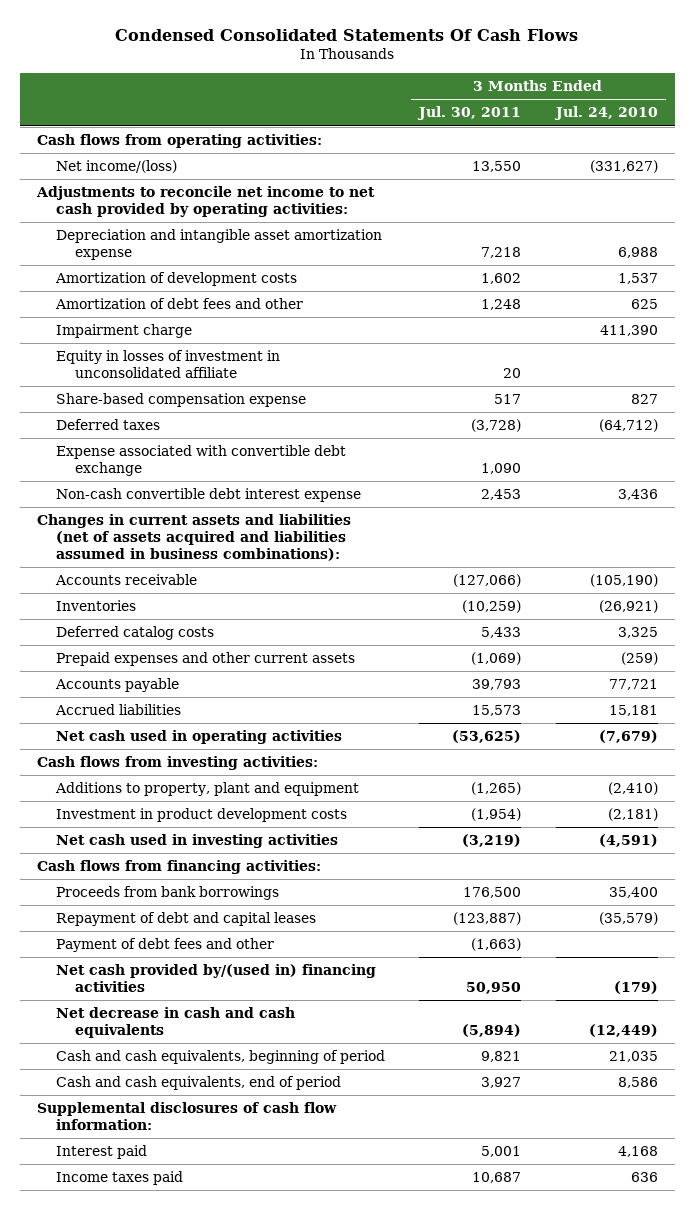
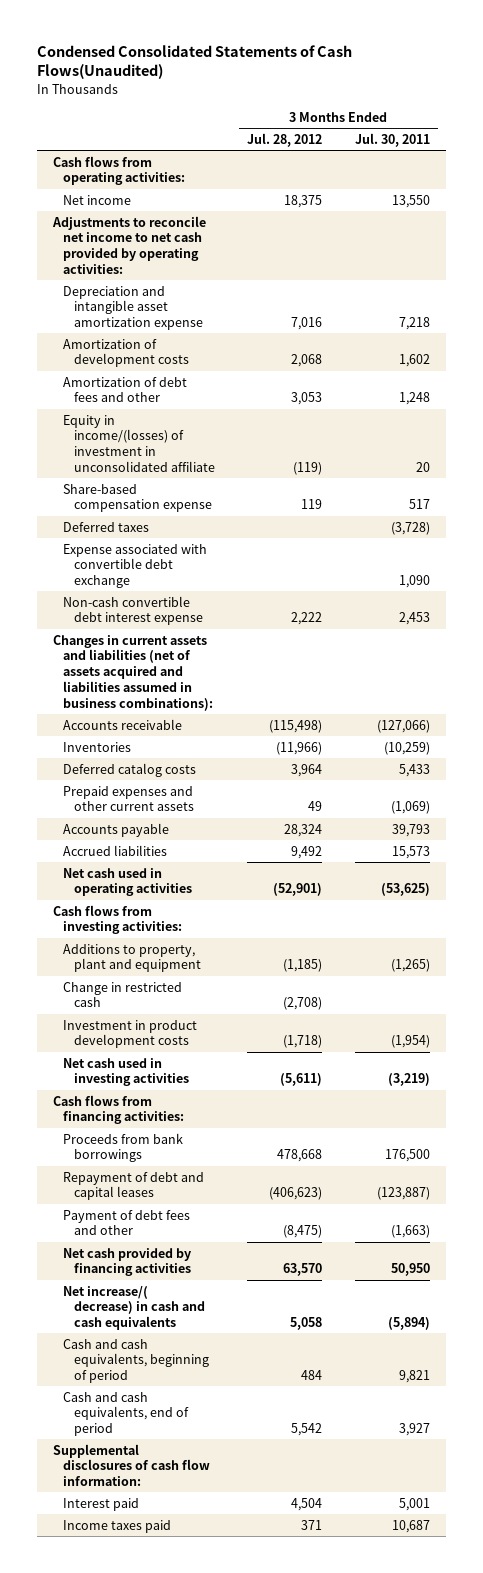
- Condensed Consolidated Statements Of Cash Flows
+ Condensed Consolidated Statements of Cash Flows(Unaudited)
- | 3 Months Ended Jul. 30, 2011 | 3 Months Ended Jul. 24, 2010
+ | 3 Months Ended Jul. 28, 2012 | 3 Months Ended Jul. 30, 2011
- Net income/(loss) | 13,550 | (331,627)
+ Net income | 18,375 | 13,550
- Impairment charge | | 411,390
- Equity in losses of investment in unconsolidated affiliate | 20 |
+ Equity in income/(losses) of investment in unconsolidated affiliate | (119) | 20
+ Change in restricted cash | (2,708) |
- Net cash provided by/(used in) financing activities | 50,950 | (179)
- Net decrease in cash and cash equivalents | (5,894) | (12,449)
+ Net cash provided by financing activities | 63,570 | 50,950
+ Net increase/( decrease) in cash and cash equivalents | 5,058 | (5,894)

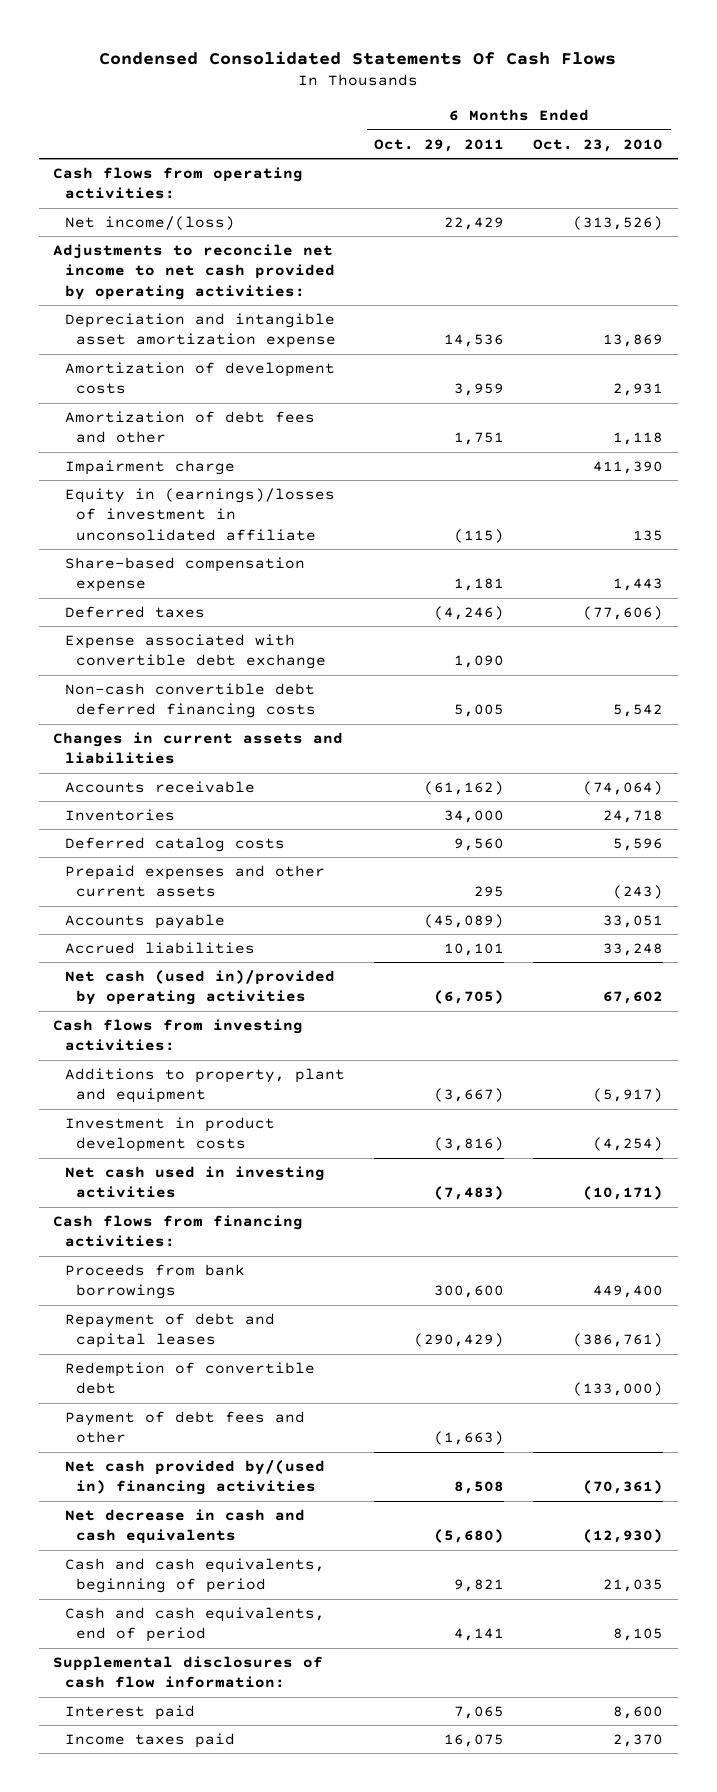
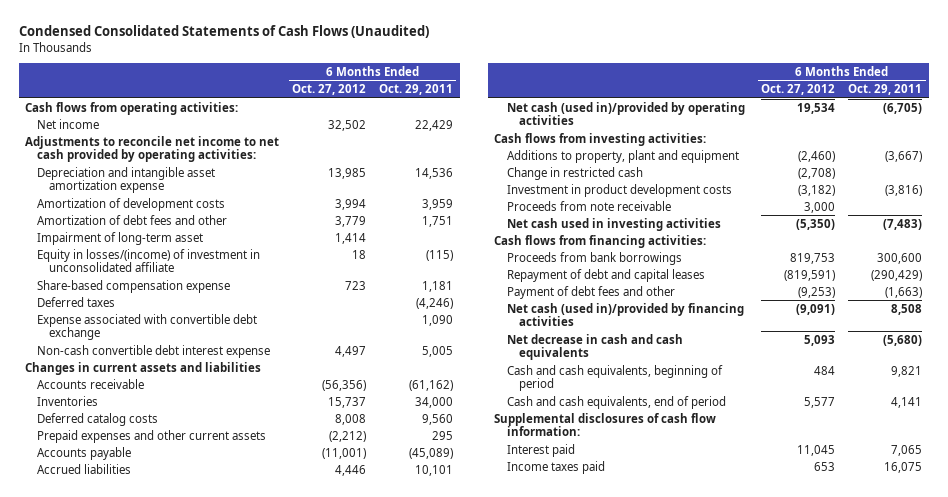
- Condensed Consolidated Statements Of Cash Flows
+ Condensed Consolidated Statements of Cash Flows (Unaudited)
- | 6 Months Ended Oct. 29, 2011 | 6 Months Ended Oct. 23, 2010
+ | 6 Months Ended Oct. 27, 2012 | 6 Months Ended Oct. 29, 2011
- Net income/(loss) | 22,429 | (313,526)
+ Net income | 32,502 | 22,429
- Impairment charge | | 411,390
- Equity in (earnings)/losses of investment in unconsolidated affiliate | (115) | 135
+ Impairment of long-term asset | 1,414 |
+ Equity in losses/(income) of investment in unconsolidated affiliate | 18 | (115)
- Non-cash convertible debt deferred financing costs | 5,005 | 5,542
+ Non-cash convertible debt interest expense | 4,497 | 5,005
+ Change in restricted cash | (2,708) |
+ Proceeds from note receivable | 3,000 |
- Redemption of convertible debt | | (133,000)
- Net cash provided by/(used in) financing activities | 8,508 | (70,361)
+ Net cash (used in)/provided by financing activities | (9,091) | 8,508

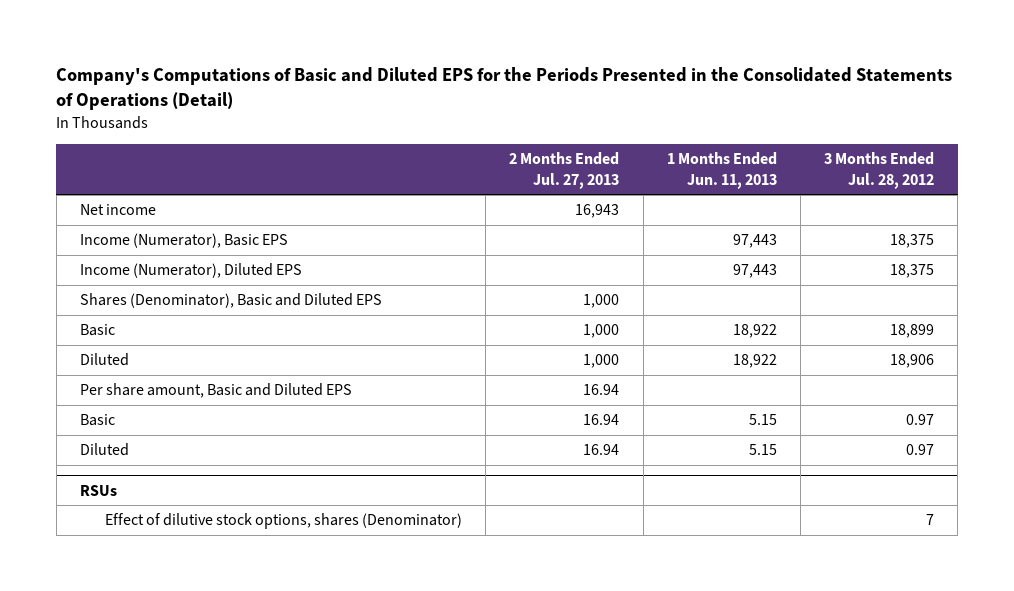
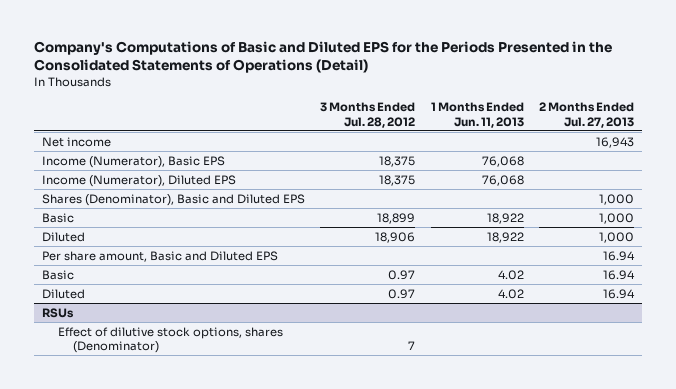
- | 2 Months Ended Jul. 27, 2013 | 1 Months Ended Jun. 11, 2013 | 3 Months Ended Jul. 28, 2012
+ | 3 Months Ended Jul. 28, 2012 | 1 Months Ended Jun. 11, 2013 | 2 Months Ended Jul. 27, 2013
- Income (Numerator), Basic EPS | | 97,443 | 18,375
- Income (Numerator), Diluted EPS | | 97,443 | 18,375
+ Income (Numerator), Basic EPS | 18,375 | 76,068 |
+ Income (Numerator), Diluted EPS | 18,375 | 76,068 |
- Basic | 16.94 | 5.15 | 0.97
- Diluted | 16.94 | 5.15 | 0.97
+ Basic | 0.97 | 4.02 | 16.94
+ Diluted | 0.97 | 4.02 | 16.94

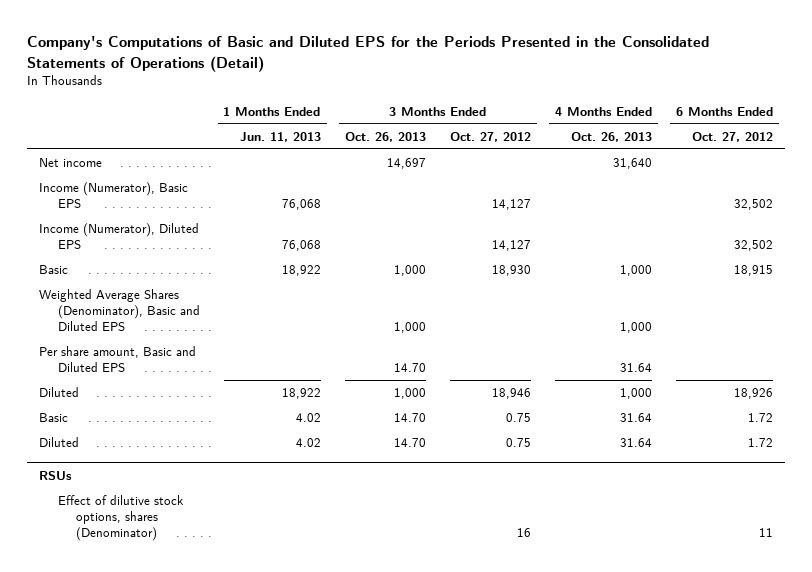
- | 3 Months Ended Jul. 28, 2012 | 1 Months Ended Jun. 11, 2013 | 2 Months Ended Jul. 27, 2013
+ | 1 Months Ended Jun. 11, 2013 | 3 Months Ended Oct. 26, 2013 | 3 Months Ended Oct. 27, 2012 | 4 Months Ended Oct. 26, 2013 | 6 Months Ended Oct. 27, 2012
- Shares (Denominator), Basic and Diluted EPS | | | 1,000
+ Weighted Average Shares (Denominator), Basic and Diluted EPS | | 1,000 | | 1,000 |
moved down: Diluted | 18,922 | 1,000 | 18,946 | 1,000 | 18,926

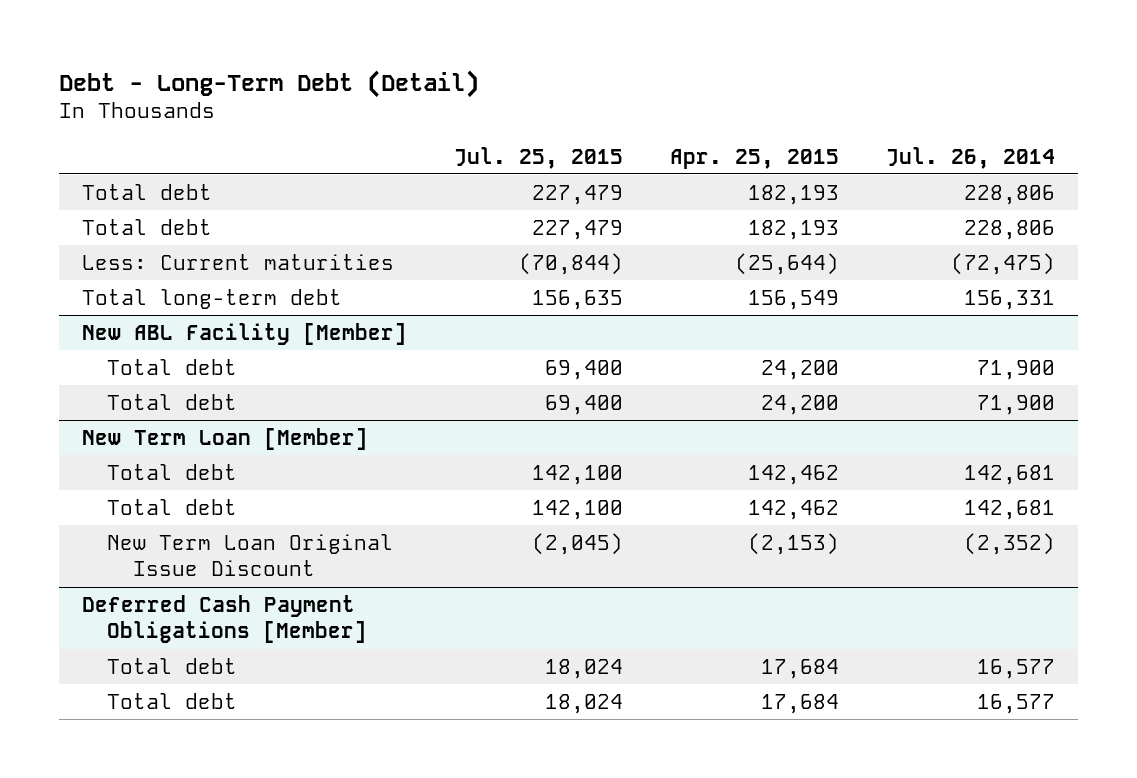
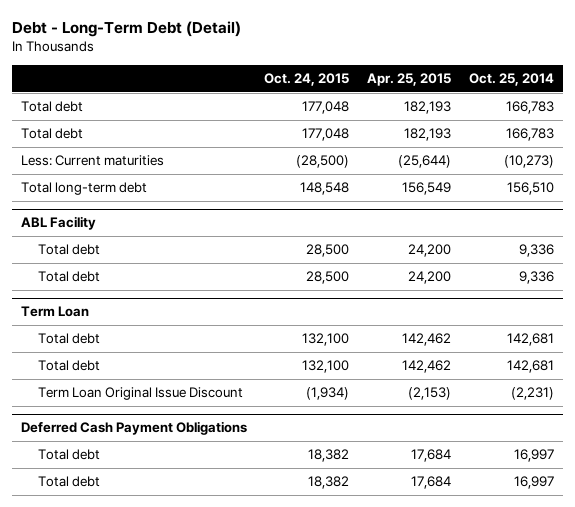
- | Jul. 25, 2015 | Apr. 25, 2015 | Jul. 26, 2014
+ | Oct. 24, 2015 | Apr. 25, 2015 | Oct. 25, 2014
- New ABL Facility [Member]
+ ABL Facility
- New Term Loan [Member]
+ Term Loan
- New Term Loan Original Issue Discount | (2,045) | (2,153) | (2,352)
- Deferred Cash Payment Obligations [Member]
+ Term Loan Original Issue Discount | (1,934) | (2,153) | (2,231)
+ Deferred Cash Payment Obligations

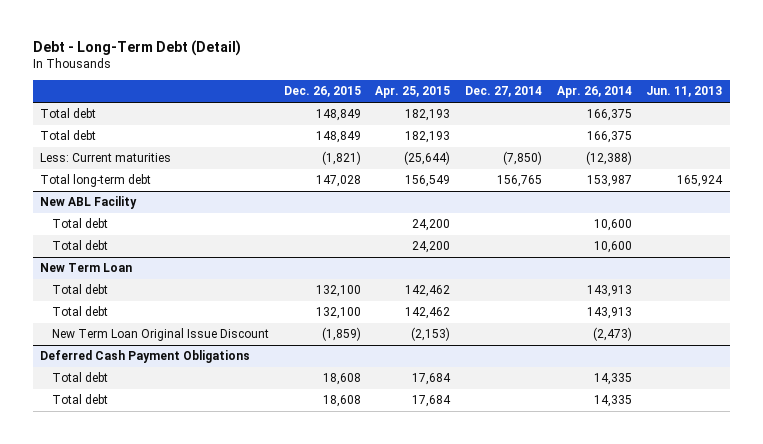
- | Oct. 24, 2015 | Apr. 25, 2015 | Oct. 25, 2014
+ | Dec. 26, 2015 | Apr. 25, 2015 | Dec. 27, 2014 | Apr. 26, 2014 | Jun. 11, 2013
- ABL Facility
+ New ABL Facility
- Term Loan
+ New Term Loan
- Term Loan Original Issue Discount | (1,934) | (2,153) | (2,231)
+ New Term Loan Original Issue Discount | (1,859) | (2,153) | | (2,473) |

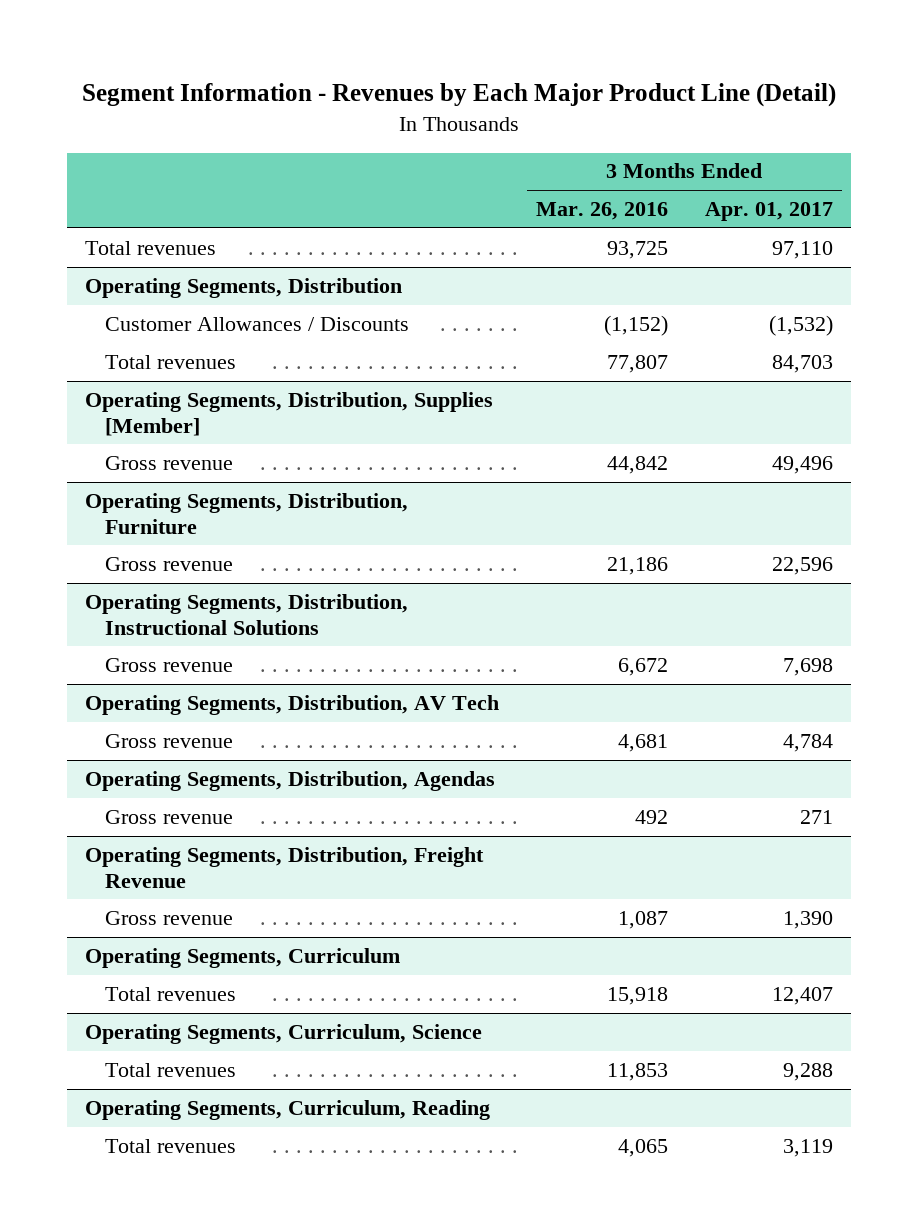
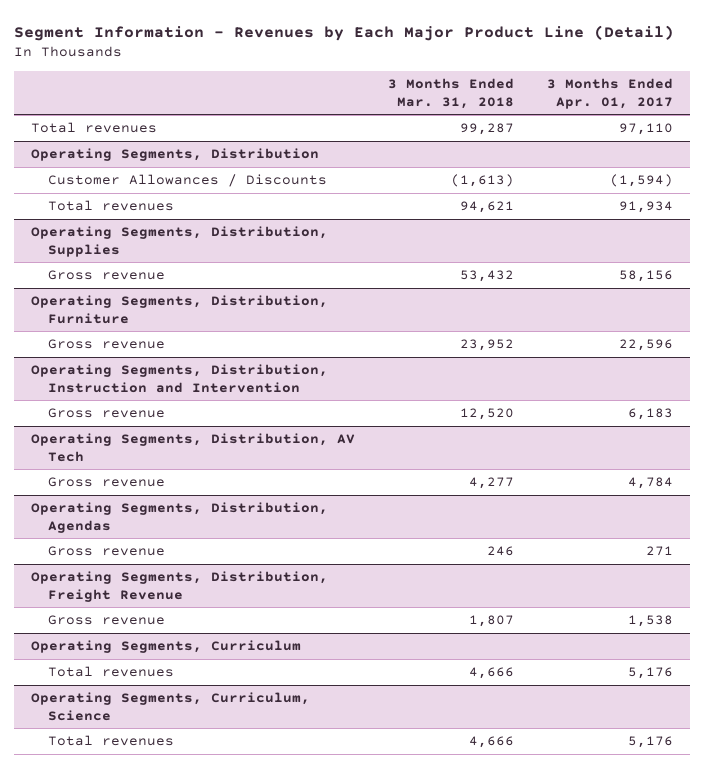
- | 3 Months Ended Mar. 26, 2016 | 3 Months Ended Apr. 01, 2017
+ | 3 Months Ended Mar. 31, 2018 | 3 Months Ended Apr. 01, 2017
@ Operating Segments, Distribution
- Customer Allowances / Discounts | (1,152) | (1,532)
- Total revenues | 77,807 | 84,703
- Operating Segments, Distribution, Supplies [Member]
- Gross revenue | 44,842 | 49,496
@ Operating Segments, Distribution
+ Customer Allowances / Discounts | (1,613) | (1,594)
+ Total revenues | 94,621 | 91,934
+ Operating Segments, Distribution, Supplies
+ Gross revenue | 53,432 | 58,156
- Operating Segments, Distribution, Instructional Solutions
- Gross revenue | 6,672 | 7,698
+ Operating Segments, Distribution, Instruction and Intervention
+ Gross revenue | 12,520 | 6,183
@ Operating Segments, Distribution, Freight Revenue
- Gross revenue | 1,087 | 1,390
+ Gross revenue | 1,807 | 1,538
@ Operating Segments, Curriculum
- Total revenues | 15,918 | 12,407
+ Total revenues | 4,666 | 5,176
@ Operating Segments, Curriculum, Science
- Total revenues | 11,853 | 9,288
- Operating Segments, Curriculum, Reading
- Total revenues | 4,065 | 3,119
@ Operating Segments, Curriculum, Science
+ Total revenues | 4,666 | 5,176

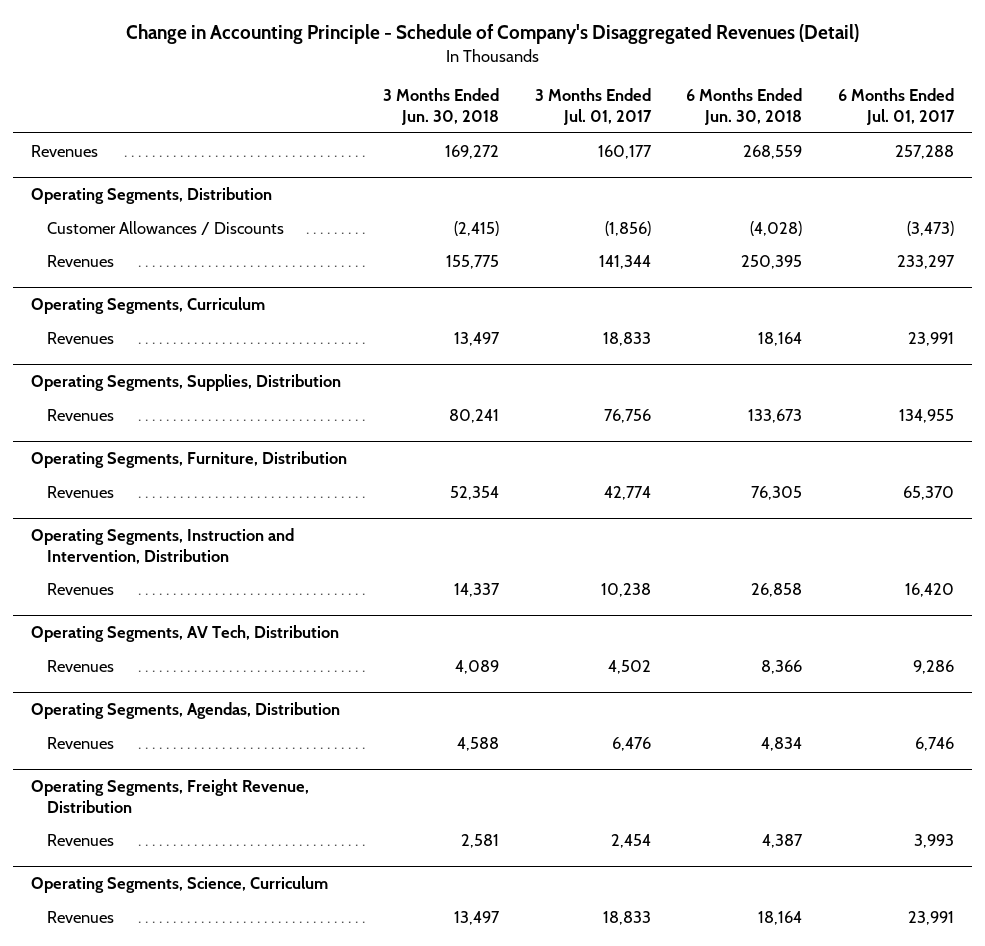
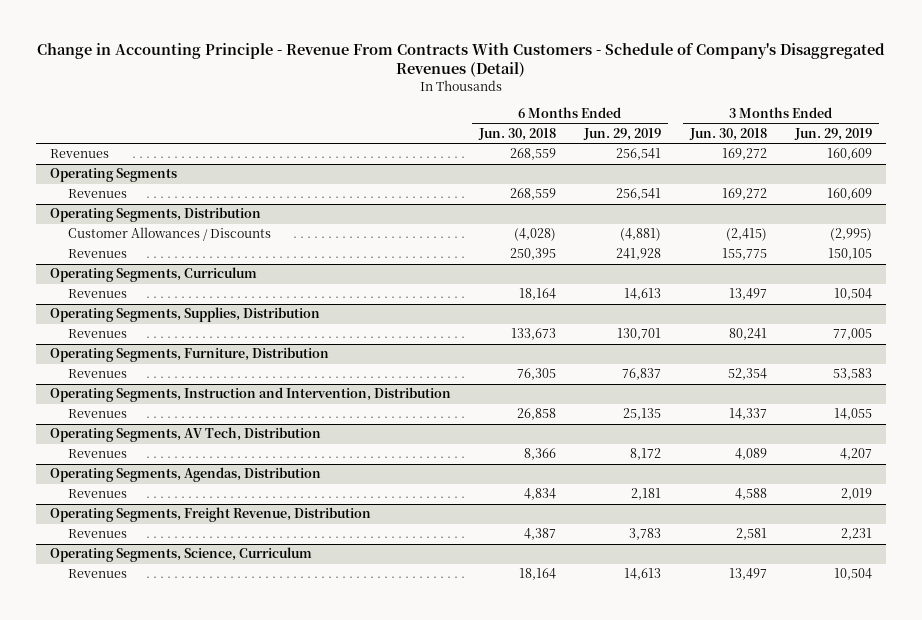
- Change in Accounting Principle - Schedule of Company's Disaggregated Revenues (Detail)
+ Change in Accounting Principle - Revenue From Contracts With Customers - Schedule of Company's Disaggregated Revenues (Detail)
- | 3 Months Ended Jun. 30, 2018 | 3 Months Ended Jul. 01, 2017 | 6 Months Ended Jun. 30, 2018 | 6 Months Ended Jul. 01, 2017
+ | 6 Months Ended Jun. 30, 2018 | 6 Months Ended Jun. 29, 2019 | 3 Months Ended Jun. 30, 2018 | 3 Months Ended Jun. 29, 2019
+ Operating Segments
+ Revenues | 268,559 | 256,541 | 169,272 | 160,609

